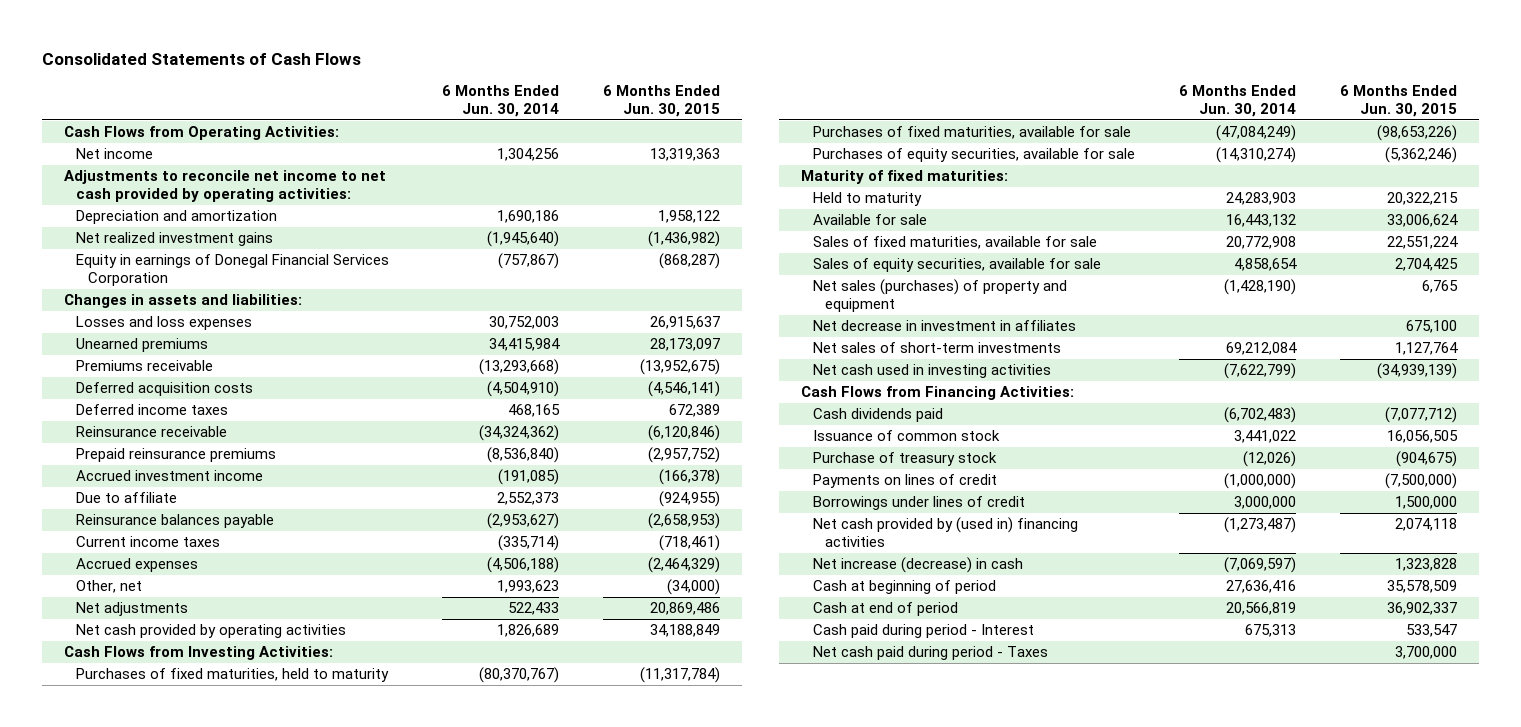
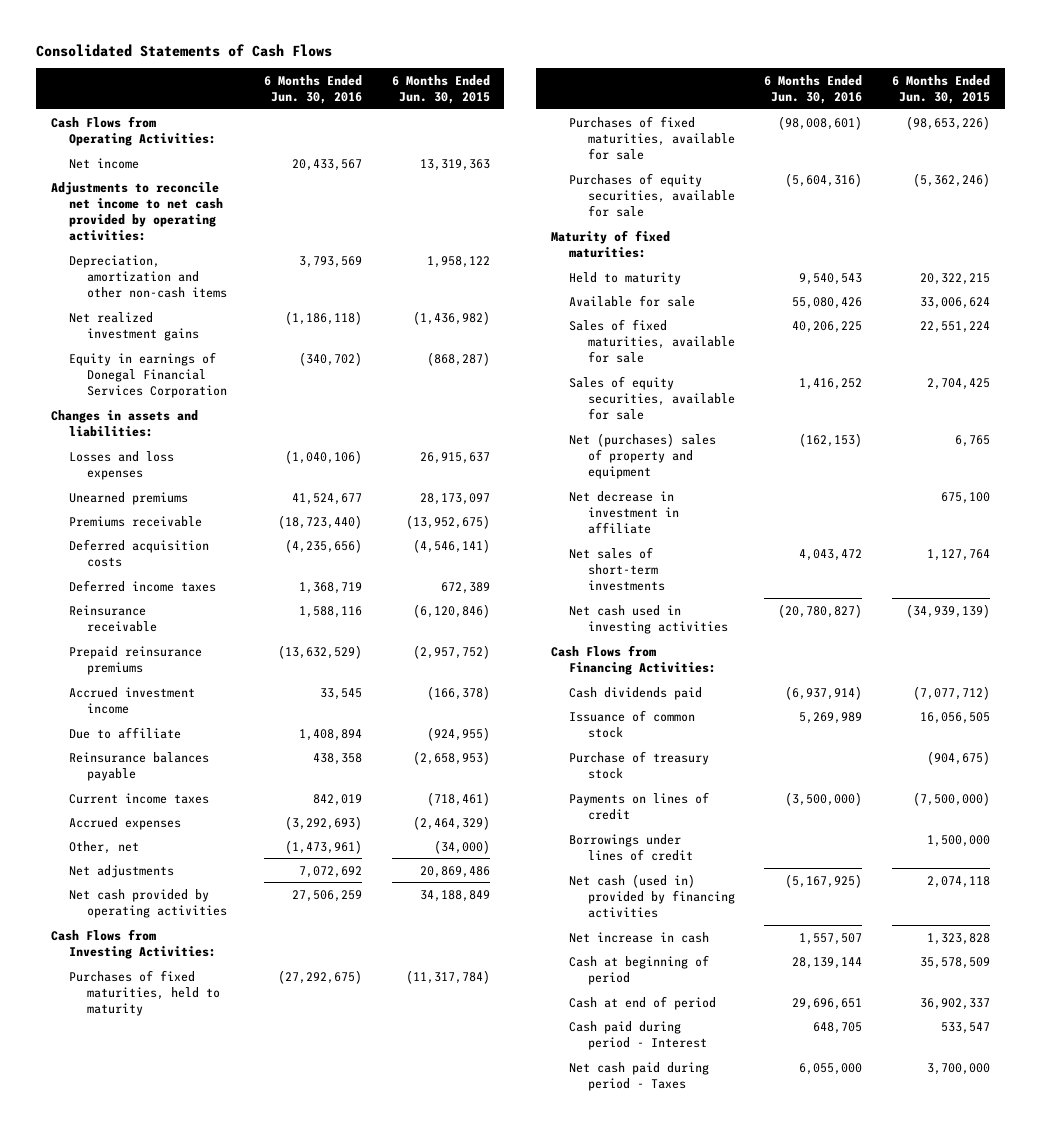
- | 6 Months Ended Jun. 30, 2014 | 6 Months Ended Jun. 30, 2015
+ | 6 Months Ended Jun. 30, 2016 | 6 Months Ended Jun. 30, 2015
- Depreciation and amortization | 1,690,186 | 1,958,122
+ Depreciation, amortization and other non-cash items | 3,793,569 | 1,958,122
- Net sales (purchases) of property and equipment | (1,428,190) | 6,765
- Net decrease in investment in affiliates | | 675,100
+ Net (purchases) sales of property and equipment | (162,153) | 6,765
+ Net decrease in investment in affiliate | | 675,100
- Net cash provided by (used in) financing activities | (1,273,487) | 2,074,118
- Net increase (decrease) in cash | (7,069,597) | 1,323,828
+ Net cash (used in) provided by financing activities | (5,167,925) | 2,074,118
+ Net increase in cash | 1,557,507 | 1,323,828

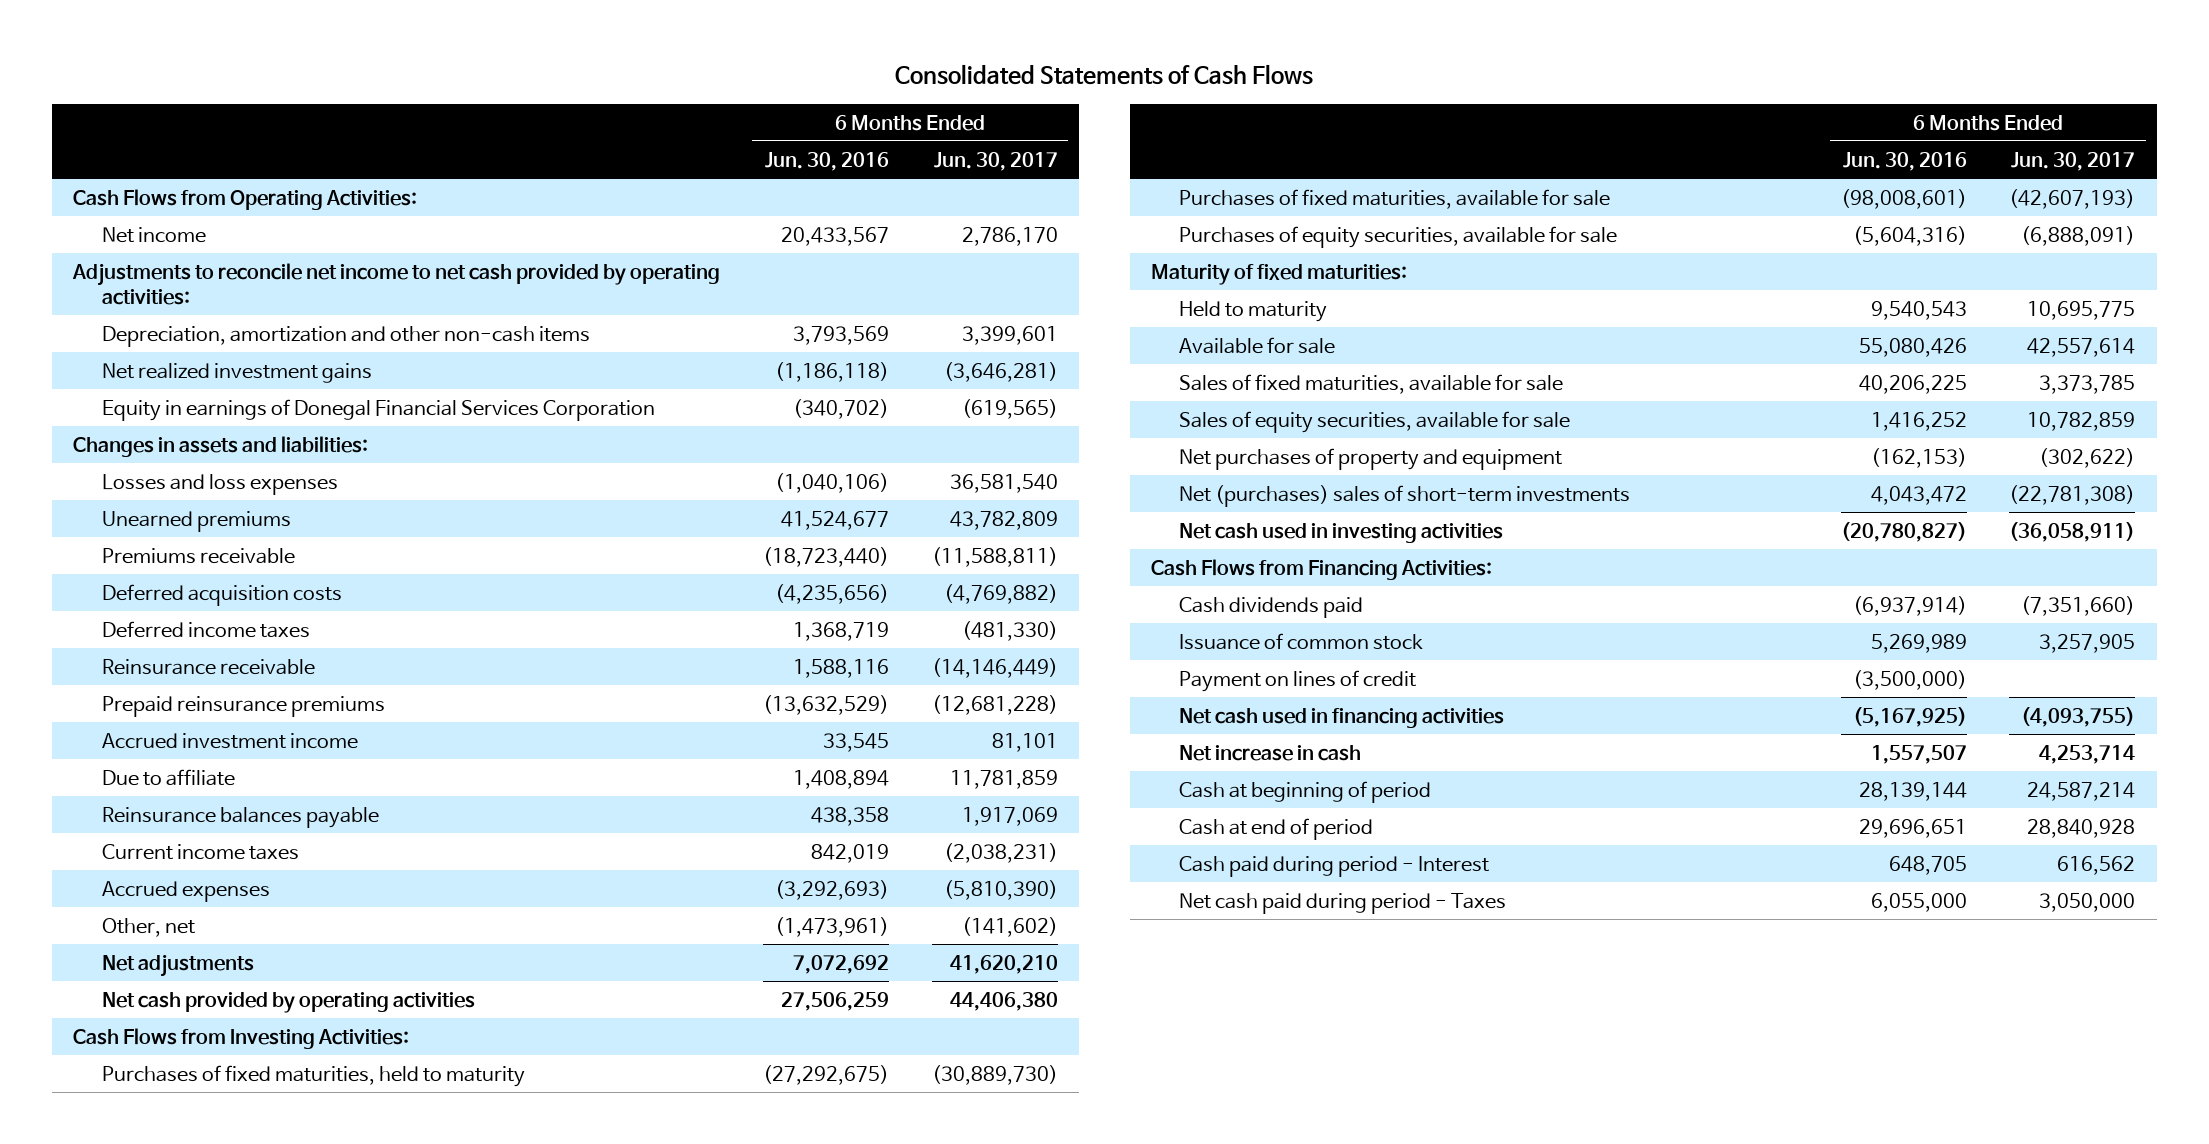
- | 6 Months Ended Jun. 30, 2016 | 6 Months Ended Jun. 30, 2015
+ | 6 Months Ended Jun. 30, 2016 | 6 Months Ended Jun. 30, 2017
- Net (purchases) sales of property and equipment | (162,153) | 6,765
- Net decrease in investment in affiliate | | 675,100
- Net sales of short-term investments | 4,043,472 | 1,127,764
+ Net purchases of property and equipment | (162,153) | (302,622)
+ Net (purchases) sales of short-term investments | 4,043,472 | (22,781,308)
- Purchase of treasury stock | | (904,675)
- Payments on lines of credit | (3,500,000) | (7,500,000)
- Borrowings under lines of credit | | 1,500,000
- Net cash (used in) provided by financing activities | (5,167,925) | 2,074,118
+ Payment on lines of credit | (3,500,000) |
+ Net cash used in financing activities | (5,167,925) | (4,093,755)

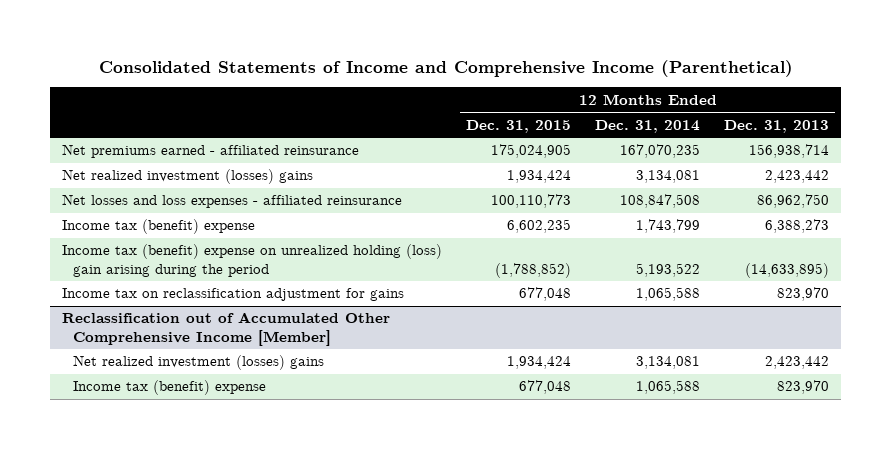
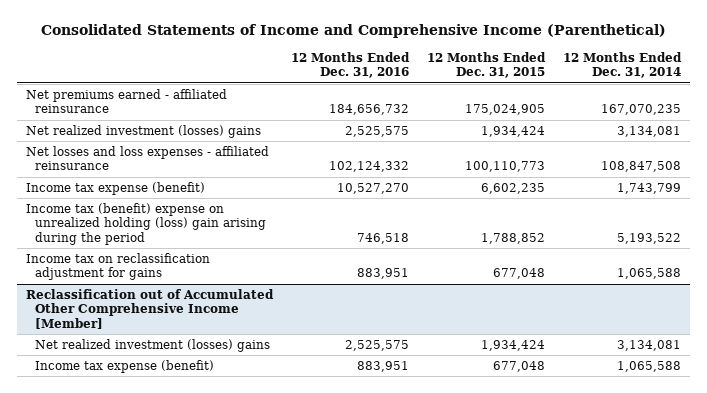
- | 12 Months Ended Dec. 31, 2015 | 12 Months Ended Dec. 31, 2014 | 12 Months Ended Dec. 31, 2013
+ | 12 Months Ended Dec. 31, 2016 | 12 Months Ended Dec. 31, 2015 | 12 Months Ended Dec. 31, 2014
- Income tax (benefit) expense | 6,602,235 | 1,743,799 | 6,388,273
- Income tax (benefit) expense on unrealized holding (loss) gain arising during the period | (1,788,852) | 5,193,522 | (14,633,895)
+ Income tax expense (benefit) | 10,527,270 | 6,602,235 | 1,743,799
+ Income tax (benefit) expense on unrealized holding (loss) gain arising during the period | 746,518 | 1,788,852 | 5,193,522
@ Reclassification out of Accumulated Other Comprehensive Income [Member]
- Income tax (benefit) expense | 677,048 | 1,065,588 | 823,970
+ Income tax expense (benefit) | 883,951 | 677,048 | 1,065,588

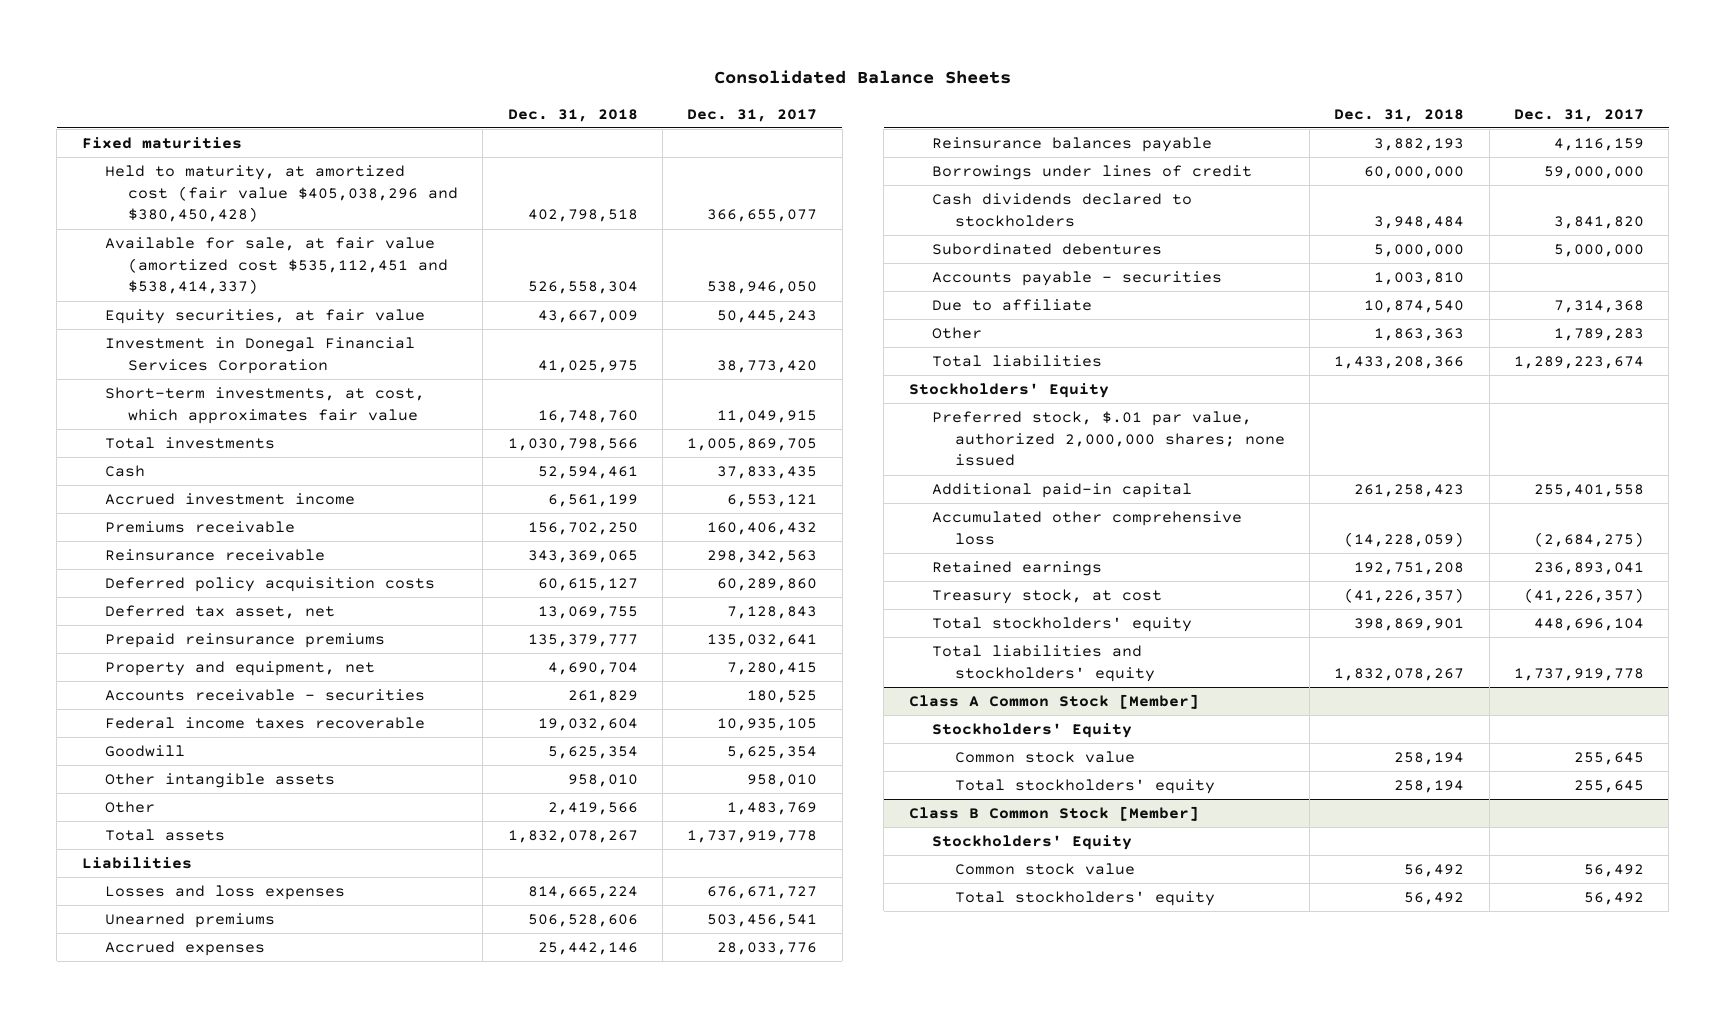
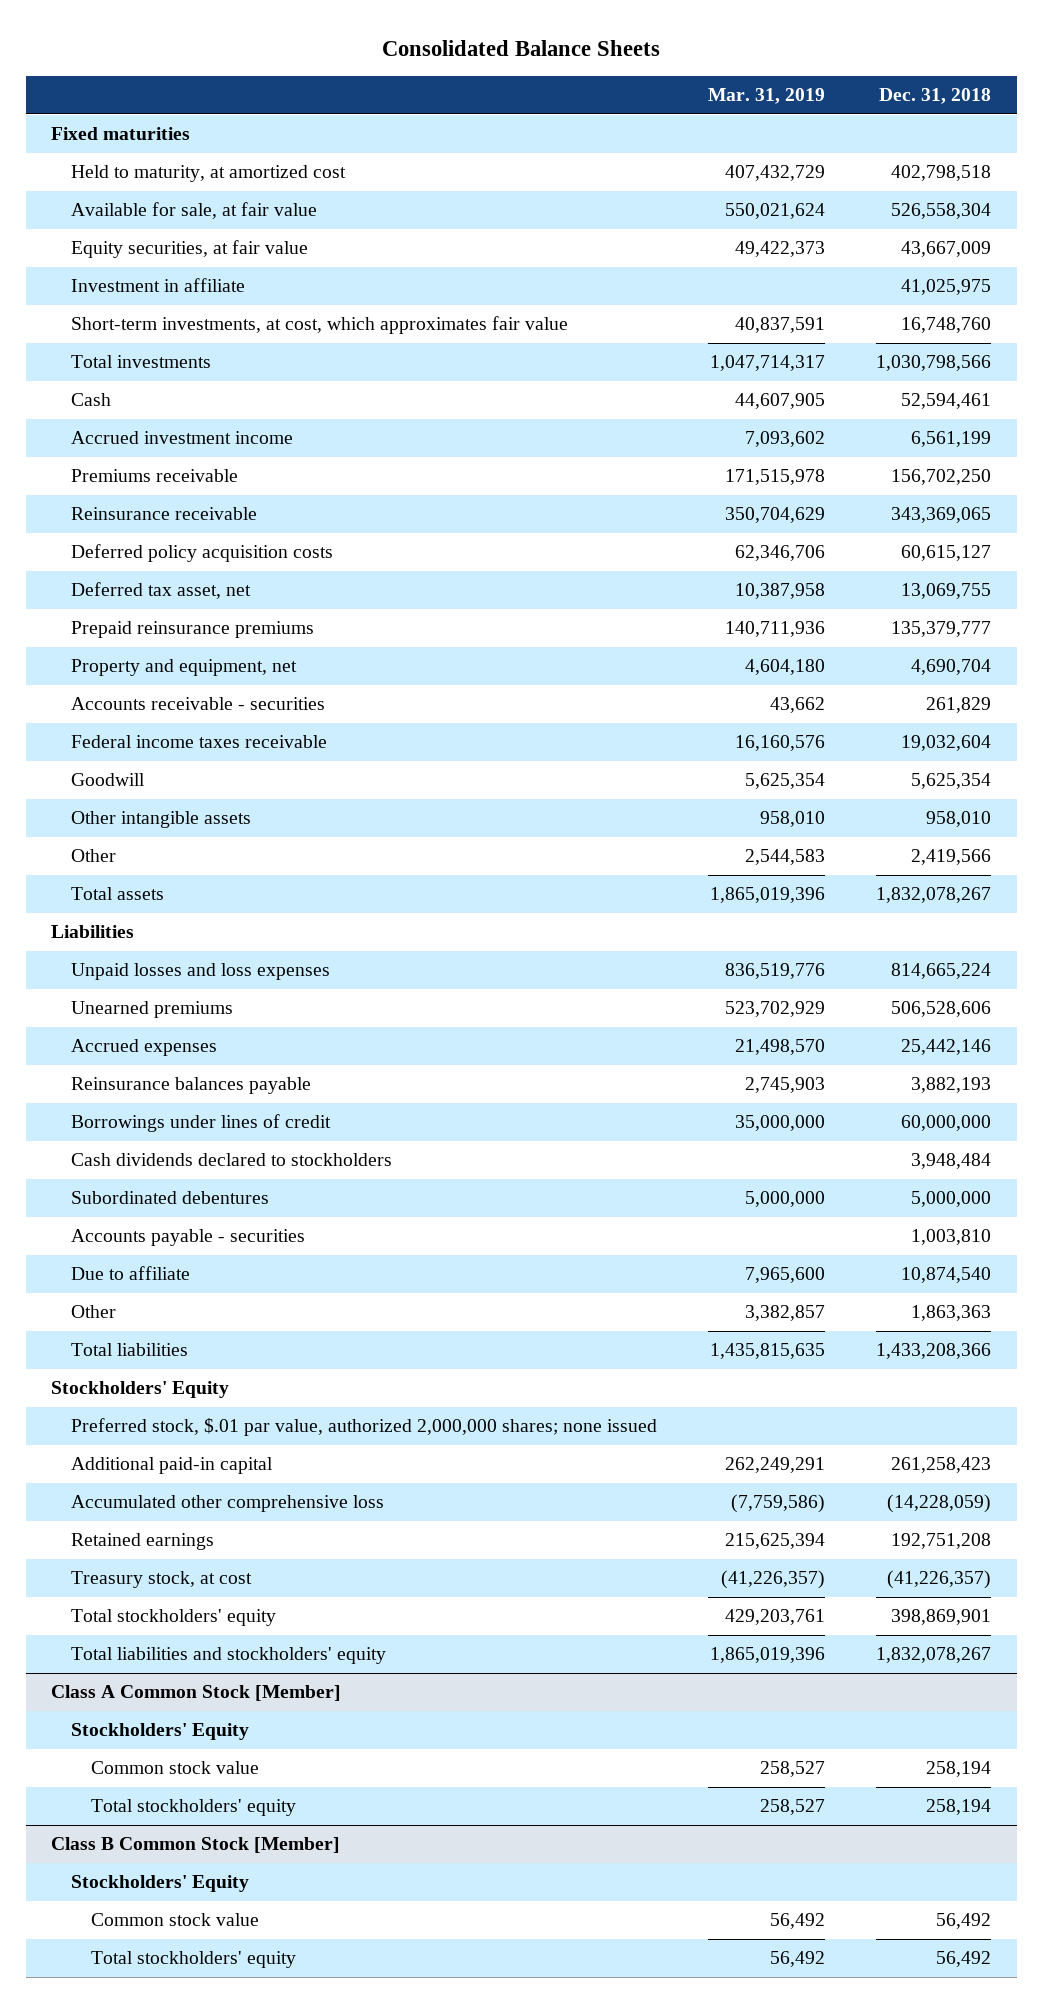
- | Dec. 31, 2018 | Dec. 31, 2017
+ | Mar. 31, 2019 | Dec. 31, 2018
- Held to maturity, at amortized cost (fair value $405,038,296 and $380,450,428) | 402,798,518 | 366,655,077
- Available for sale, at fair value (amortized cost $535,112,451 and $538,414,337) | 526,558,304 | 538,946,050
+ Held to maturity, at amortized cost | 407,432,729 | 402,798,518
+ Available for sale, at fair value | 550,021,624 | 526,558,304
- Investment in Donegal Financial Services Corporation | 41,025,975 | 38,773,420
+ Investment in affiliate | | 41,025,975
- Federal income taxes recoverable | 19,032,604 | 10,935,105
+ Federal income taxes receivable | 16,160,576 | 19,032,604
- Losses and loss expenses | 814,665,224 | 676,671,727
+ Unpaid losses and loss expenses | 836,519,776 | 814,665,224

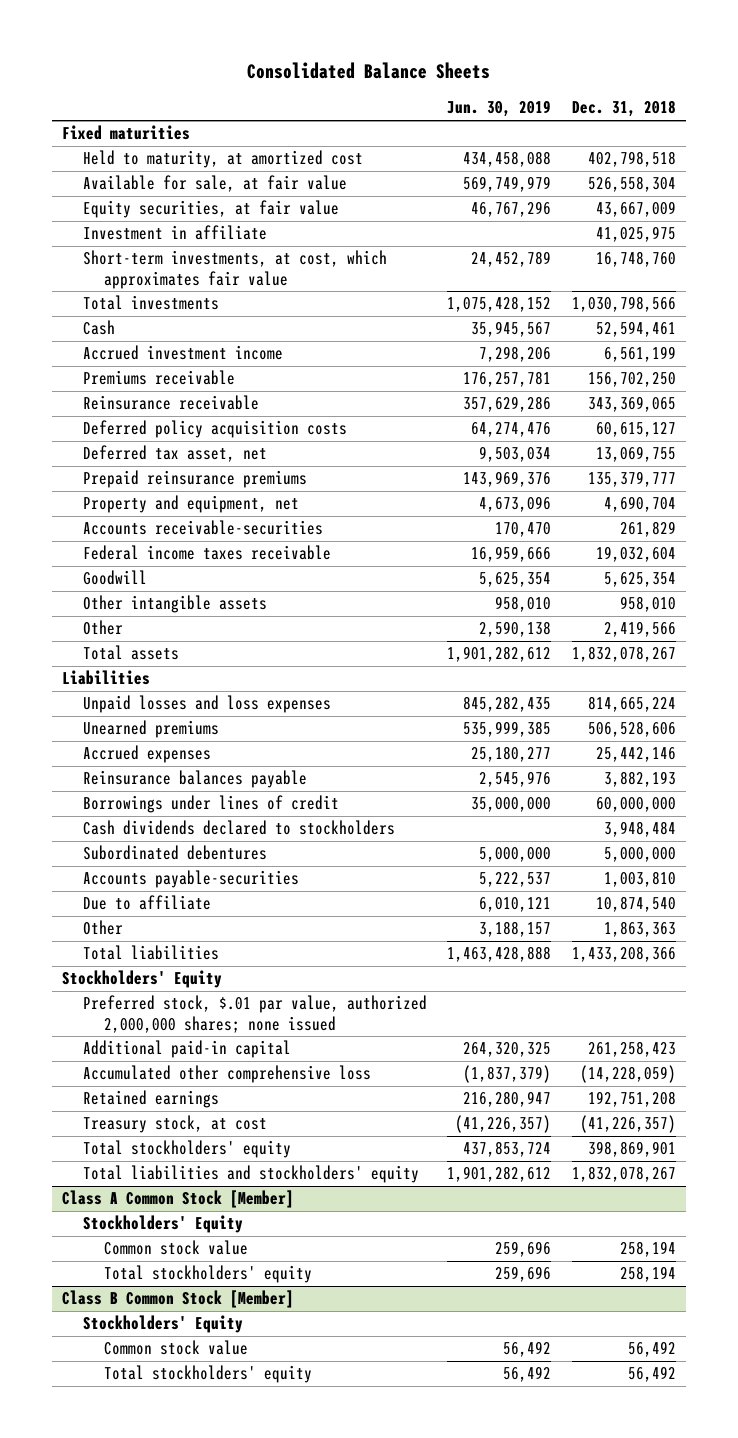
- | Mar. 31, 2019 | Dec. 31, 2018
+ | Jun. 30, 2019 | Dec. 31, 2018
- Accounts receivable - securities | 43,662 | 261,829
+ Accounts receivable-securities | 170,470 | 261,829
- Accounts payable - securities | | 1,003,810
+ Accounts payable-securities | 5,222,537 | 1,003,810

